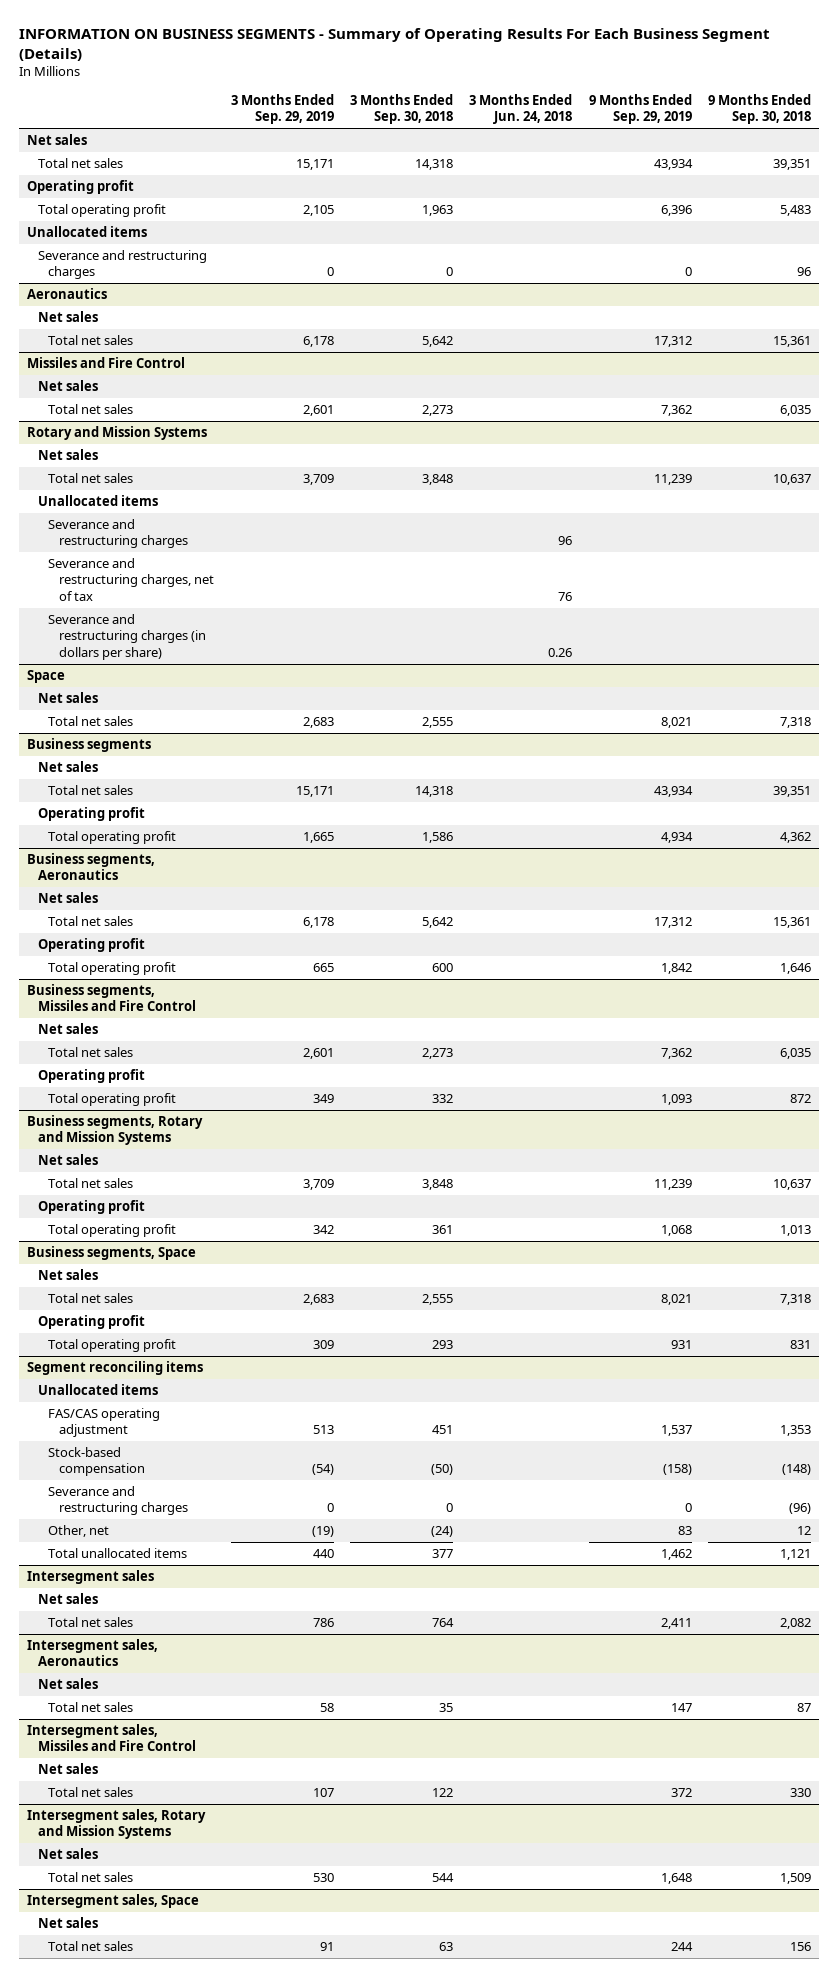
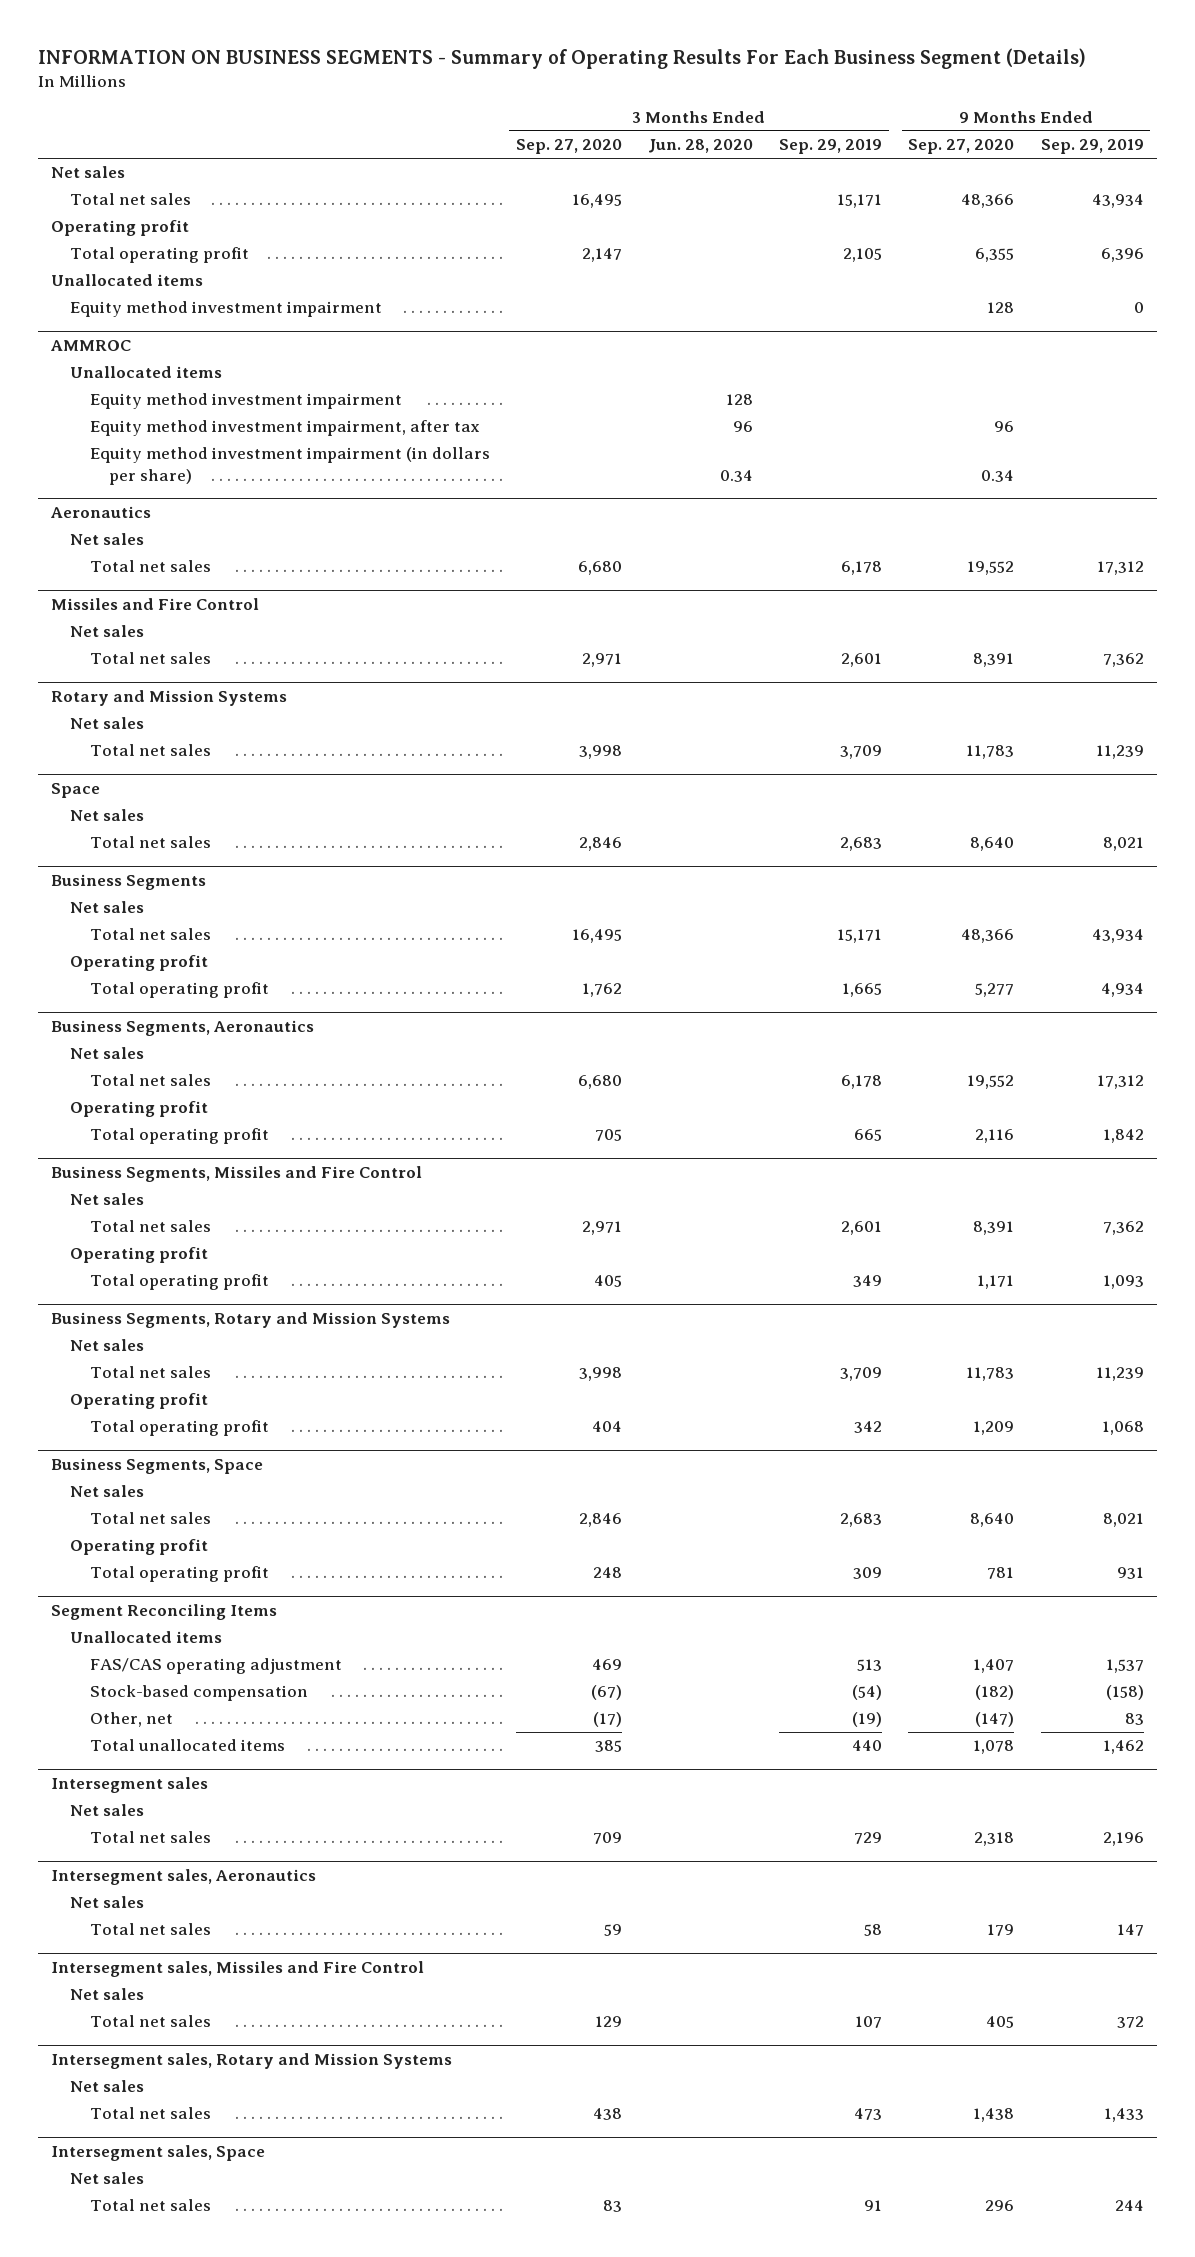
- | 3 Months Ended Sep. 29, 2019 | 3 Months Ended Sep. 30, 2018 | 3 Months Ended Jun. 24, 2018 | 9 Months Ended Sep. 29, 2019 | 9 Months Ended Sep. 30, 2018
+ | 3 Months Ended Sep. 27, 2020 | 3 Months Ended Jun. 28, 2020 | 3 Months Ended Sep. 29, 2019 | 9 Months Ended Sep. 27, 2020 | 9 Months Ended Sep. 29, 2019
- Severance and restructuring charges | 0 | 0 | | 0 | 96
+ Equity method investment impairment | | | | 128 | 0
+ AMMROC
+ Unallocated items
+ Equity method investment impairment | | 128 | | |
+ Equity method investment impairment, after tax | | 96 | | 96 |
+ Equity method investment impairment (in dollars per share) | | 0.34 | | 0.34 |
@ Rotary and Mission Systems
- Unallocated items
- Severance and restructuring charges | | | 96 | |
- Severance and restructuring charges, net of tax | | | 76 | |
- Severance and restructuring charges (in dollars per share) | | | 0.26 | |
- Business segments
+ Business Segments
- Business segments, Aeronautics
+ Business Segments, Aeronautics
- Business segments, Missiles and Fire Control
+ Business Segments, Missiles and Fire Control
- Business segments, Rotary and Mission Systems
+ Business Segments, Rotary and Mission Systems
- Business segments, Space
+ Business Segments, Space
- Segment reconciling items
+ Segment Reconciling Items
- Severance and restructuring charges | 0 | 0 | | 0 | (96)
@ Intersegment sales
- Total net sales | 786 | 764 | | 2,411 | 2,082
+ Total net sales | 709 | | 729 | 2,318 | 2,196
@ Intersegment sales, Rotary and Mission Systems
- Total net sales | 530 | 544 | | 1,648 | 1,509
+ Total net sales | 438 | | 473 | 1,438 | 1,433

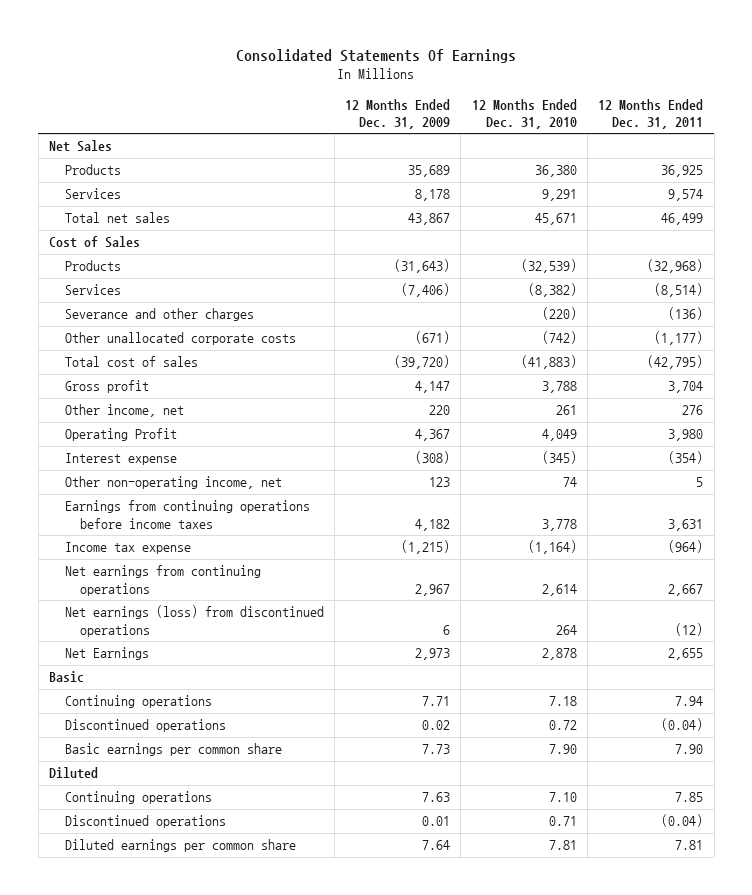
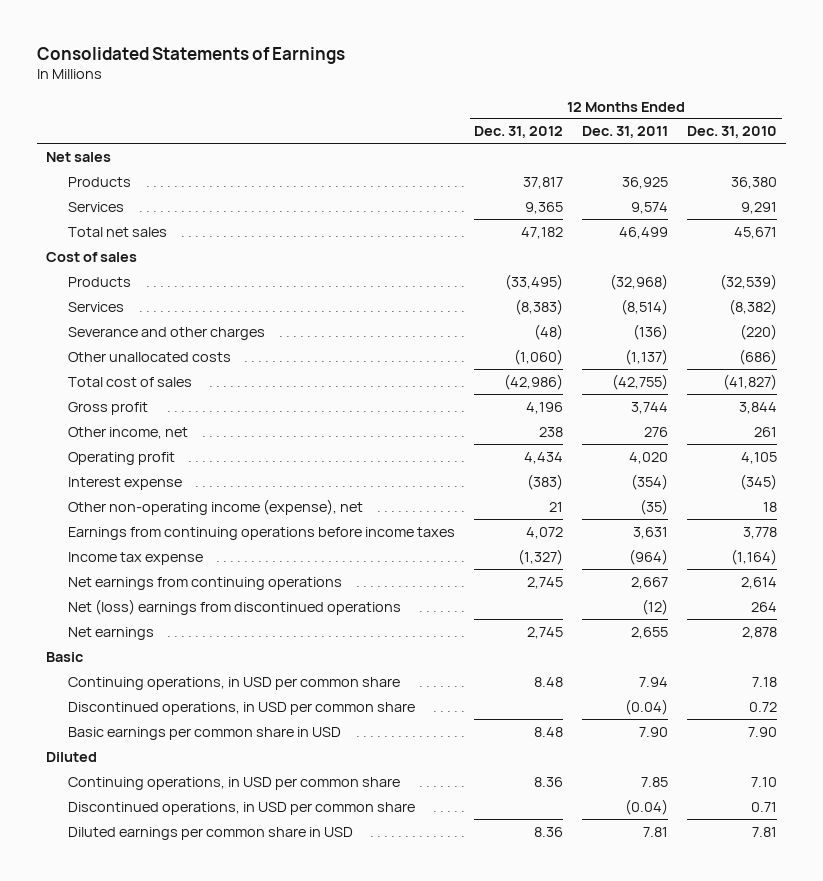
- Consolidated Statements Of Earnings
+ Consolidated Statements of Earnings
- | 12 Months Ended Dec. 31, 2009 | 12 Months Ended Dec. 31, 2010 | 12 Months Ended Dec. 31, 2011
+ | 12 Months Ended Dec. 31, 2012 | 12 Months Ended Dec. 31, 2011 | 12 Months Ended Dec. 31, 2010
- Net Sales
+ Net sales
- Cost of Sales
+ Cost of sales
- Other unallocated corporate costs | (671) | (742) | (1,177)
- Total cost of sales | (39,720) | (41,883) | (42,795)
- Gross profit | 4,147 | 3,788 | 3,704
+ Other unallocated costs | (1,060) | (1,137) | (686)
+ Total cost of sales | (42,986) | (42,755) | (41,827)
+ Gross profit | 4,196 | 3,744 | 3,844
- Operating Profit | 4,367 | 4,049 | 3,980
+ Operating profit | 4,434 | 4,020 | 4,105
- Other non-operating income, net | 123 | 74 | 5
+ Other non-operating income (expense), net | 21 | (35) | 18
- Net earnings (loss) from discontinued operations | 6 | 264 | (12)
- Net Earnings | 2,973 | 2,878 | 2,655
+ Net (loss) earnings from discontinued operations | | (12) | 264
+ Net earnings | 2,745 | 2,655 | 2,878
- Continuing operations | 7.71 | 7.18 | 7.94
- Discontinued operations | 0.02 | 0.72 | (0.04)
- Basic earnings per common share | 7.73 | 7.90 | 7.90
+ Continuing operations, in USD per common share | 8.48 | 7.94 | 7.18
+ Discontinued operations, in USD per common share | | (0.04) | 0.72
+ Basic earnings per common share in USD | 8.48 | 7.90 | 7.90
- Continuing operations | 7.63 | 7.10 | 7.85
- Discontinued operations | 0.01 | 0.71 | (0.04)
- Diluted earnings per common share | 7.64 | 7.81 | 7.81
+ Continuing operations, in USD per common share | 8.36 | 7.85 | 7.10
+ Discontinued operations, in USD per common share | | (0.04) | 0.71
+ Diluted earnings per common share in USD | 8.36 | 7.81 | 7.81

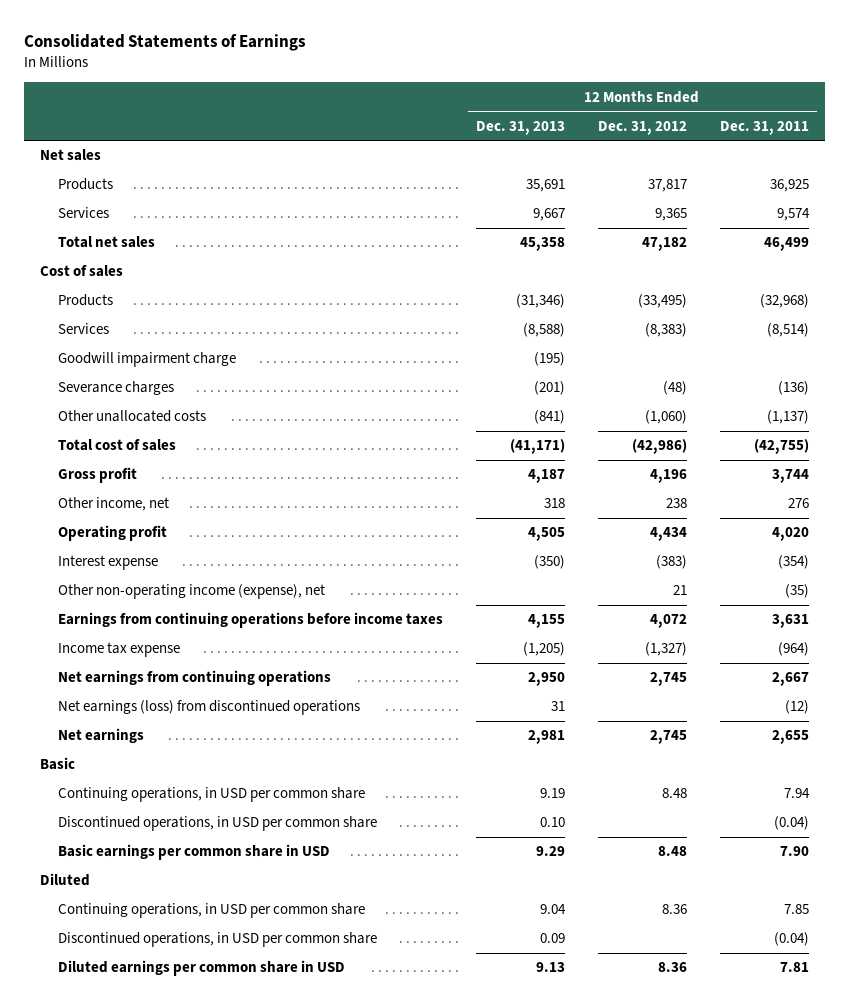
- | 12 Months Ended Dec. 31, 2012 | 12 Months Ended Dec. 31, 2011 | 12 Months Ended Dec. 31, 2010
+ | 12 Months Ended Dec. 31, 2013 | 12 Months Ended Dec. 31, 2012 | 12 Months Ended Dec. 31, 2011
- Severance and other charges | (48) | (136) | (220)
+ Goodwill impairment charge | (195) | |
+ Severance charges | (201) | (48) | (136)
- Net (loss) earnings from discontinued operations | | (12) | 264
+ Net earnings (loss) from discontinued operations | 31 | | (12)

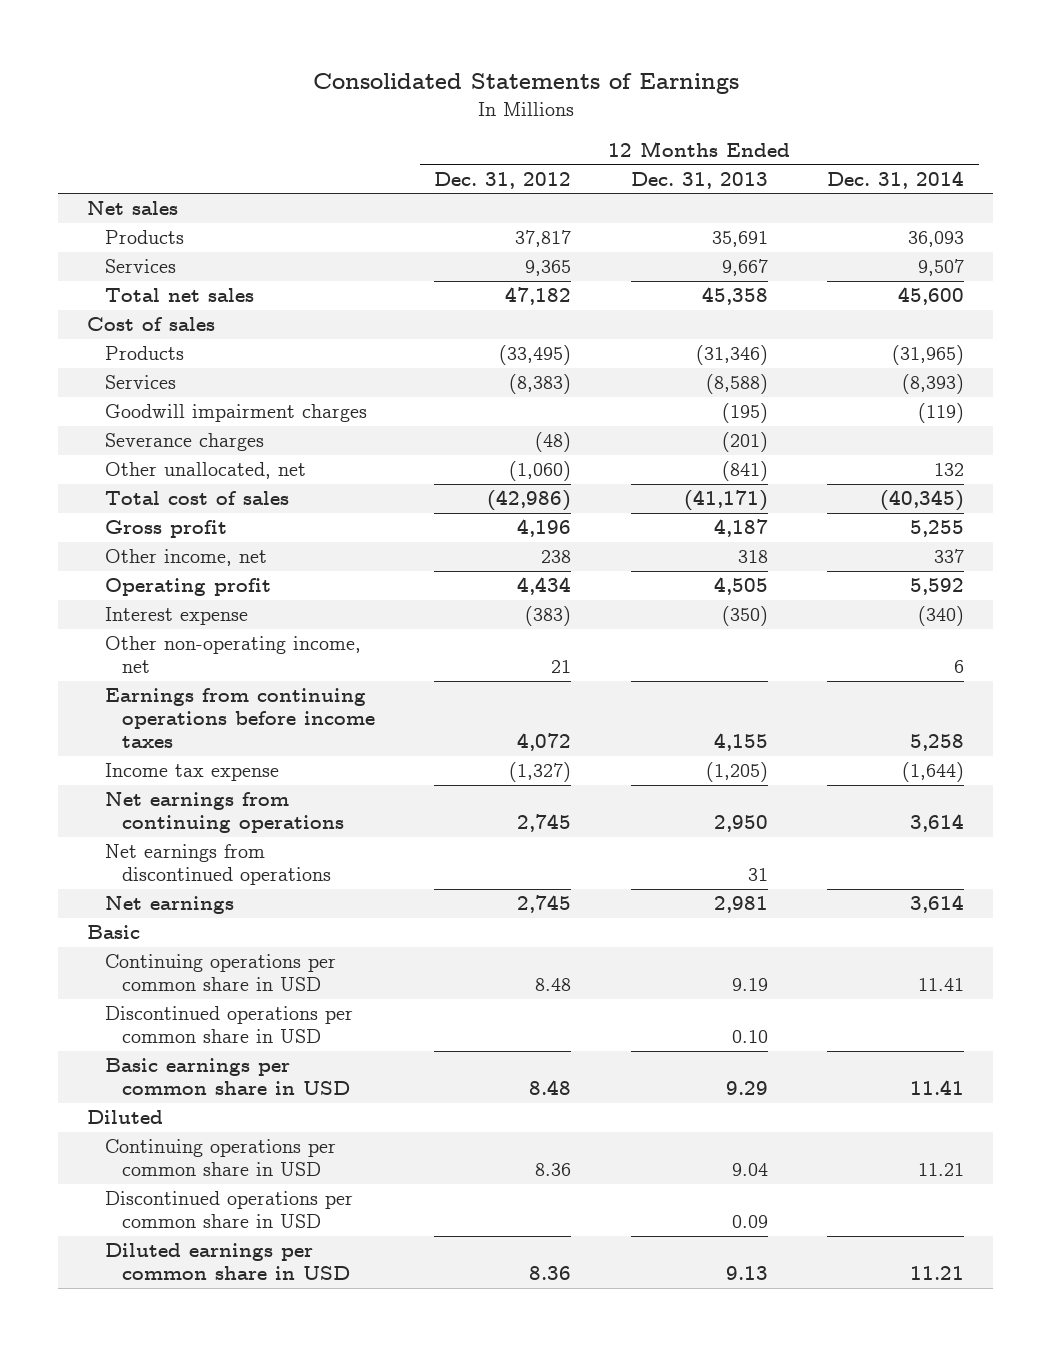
- | 12 Months Ended Dec. 31, 2013 | 12 Months Ended Dec. 31, 2012 | 12 Months Ended Dec. 31, 2011
+ | 12 Months Ended Dec. 31, 2012 | 12 Months Ended Dec. 31, 2013 | 12 Months Ended Dec. 31, 2014
- Goodwill impairment charge | (195) | |
+ Goodwill impairment charges | | (195) | (119)
- Other unallocated costs | (841) | (1,060) | (1,137)
+ Other unallocated, net | (1,060) | (841) | 132
- Other non-operating income (expense), net | | 21 | (35)
+ Other non-operating income, net | 21 | | 6
- Net earnings (loss) from discontinued operations | 31 | | (12)
+ Net earnings from discontinued operations | | 31 |
- Continuing operations, in USD per common share | 9.19 | 8.48 | 7.94
- Discontinued operations, in USD per common share | 0.10 | | (0.04)
+ Continuing operations per common share in USD | 8.48 | 9.19 | 11.41
+ Discontinued operations per common share in USD | | 0.10 |
- Continuing operations, in USD per common share | 9.04 | 8.36 | 7.85
- Discontinued operations, in USD per common share | 0.09 | | (0.04)
+ Continuing operations per common share in USD | 8.36 | 9.04 | 11.21
+ Discontinued operations per common share in USD | | 0.09 |

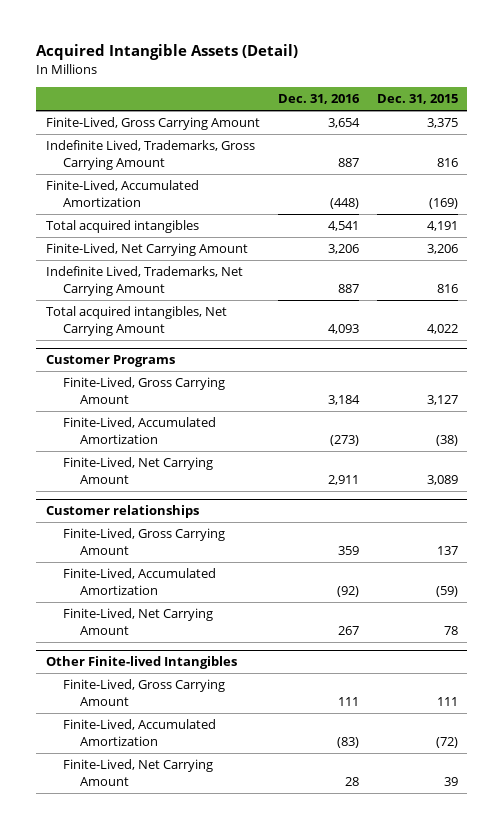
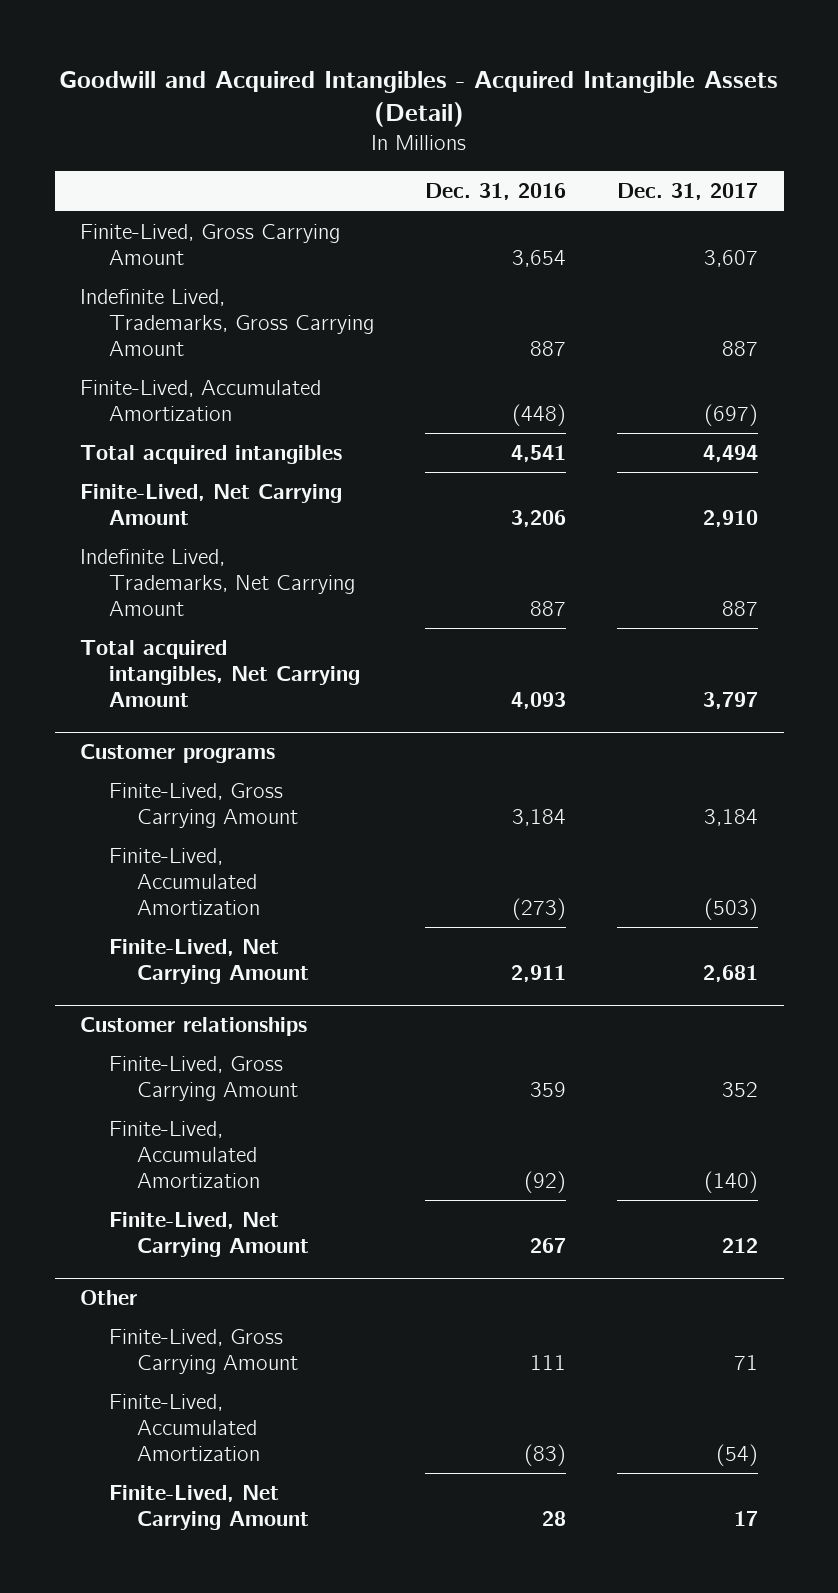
- Acquired Intangible Assets (Detail)
+ Goodwill and Acquired Intangibles - Acquired Intangible Assets (Detail)
- | Dec. 31, 2016 | Dec. 31, 2015
+ | Dec. 31, 2016 | Dec. 31, 2017
- Customer Programs
+ Customer programs
- Other Finite-lived Intangibles
+ Other

